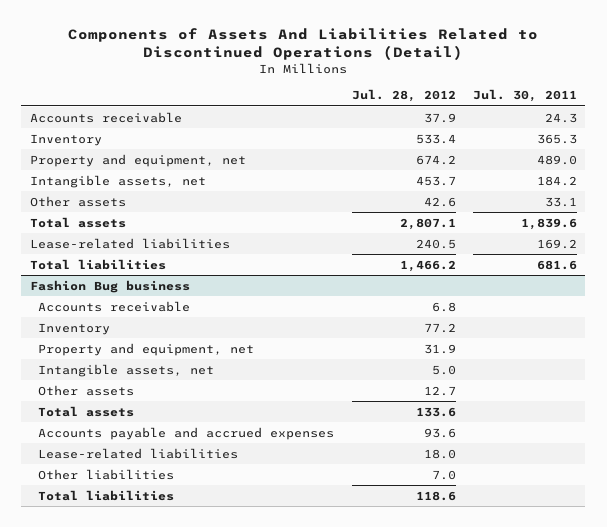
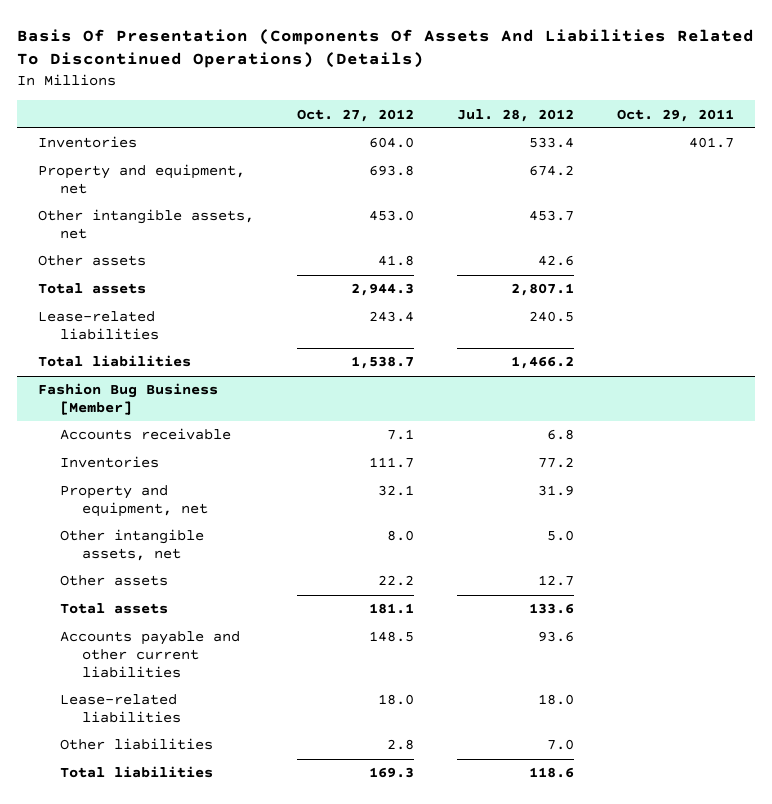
- Components of Assets And Liabilities Related to Discontinued Operations (Detail)
+ Basis Of Presentation (Components Of Assets And Liabilities Related To Discontinued Operations) (Details)
- | Jul. 28, 2012 | Jul. 30, 2011
+ | Oct. 27, 2012 | Jul. 28, 2012 | Oct. 29, 2011
- Accounts receivable | 37.9 | 24.3
- Inventory | 533.4 | 365.3
+ Inventories | 604.0 | 533.4 | 401.7
- Intangible assets, net | 453.7 | 184.2
+ Other intangible assets, net | 453.0 | 453.7 |
- Fashion Bug business
+ Fashion Bug Business [Member]
- Inventory | 77.2 |
+ Inventories | 111.7 | 77.2 |
- Intangible assets, net | 5.0 |
+ Other intangible assets, net | 8.0 | 5.0 |
- Accounts payable and accrued expenses | 93.6 |
+ Accounts payable and other current liabilities | 148.5 | 93.6 |

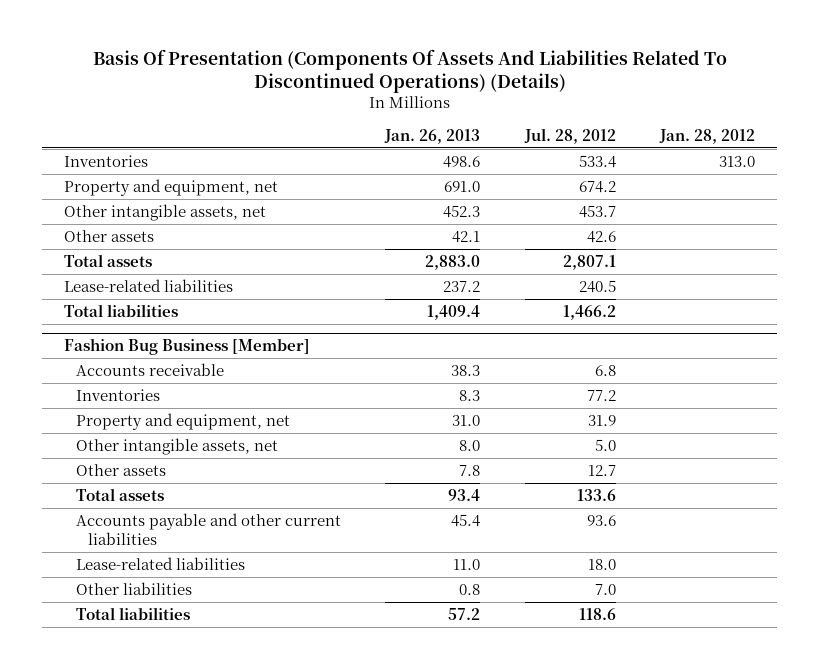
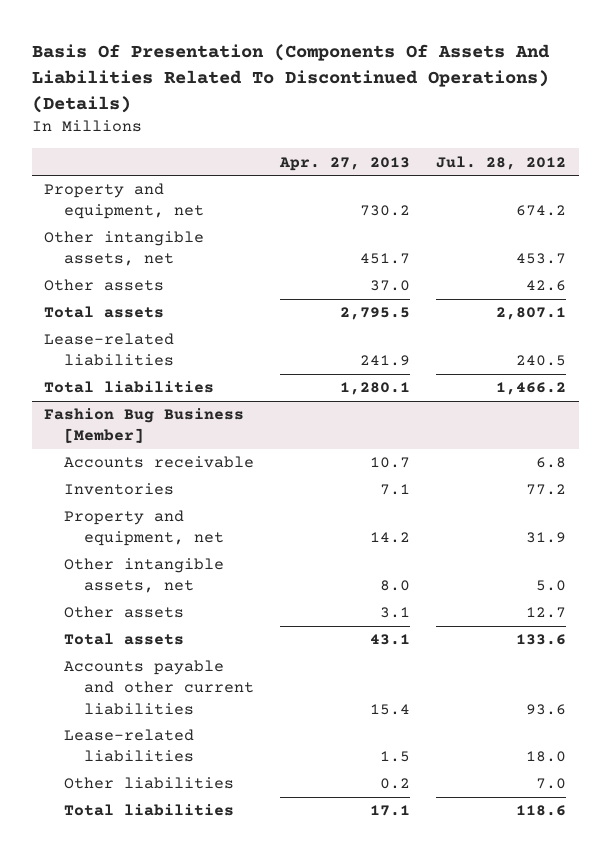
- | Jan. 26, 2013 | Jul. 28, 2012 | Jan. 28, 2012
+ | Apr. 27, 2013 | Jul. 28, 2012
- Inventories | 498.6 | 533.4 | 313.0

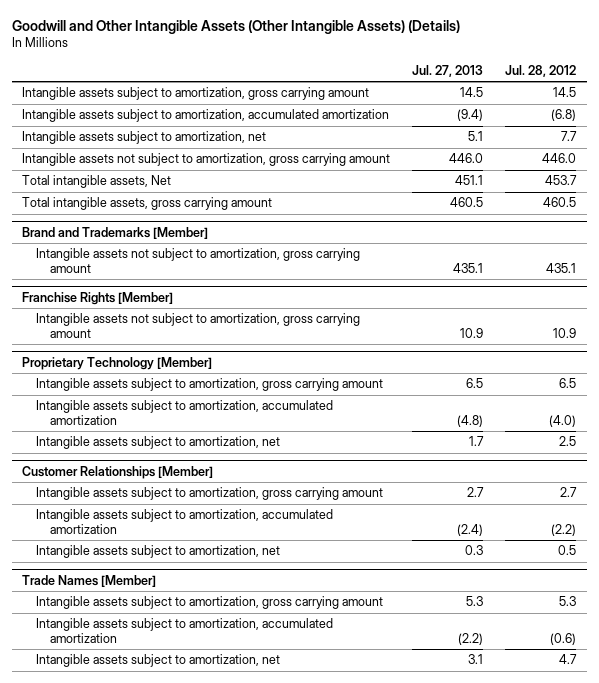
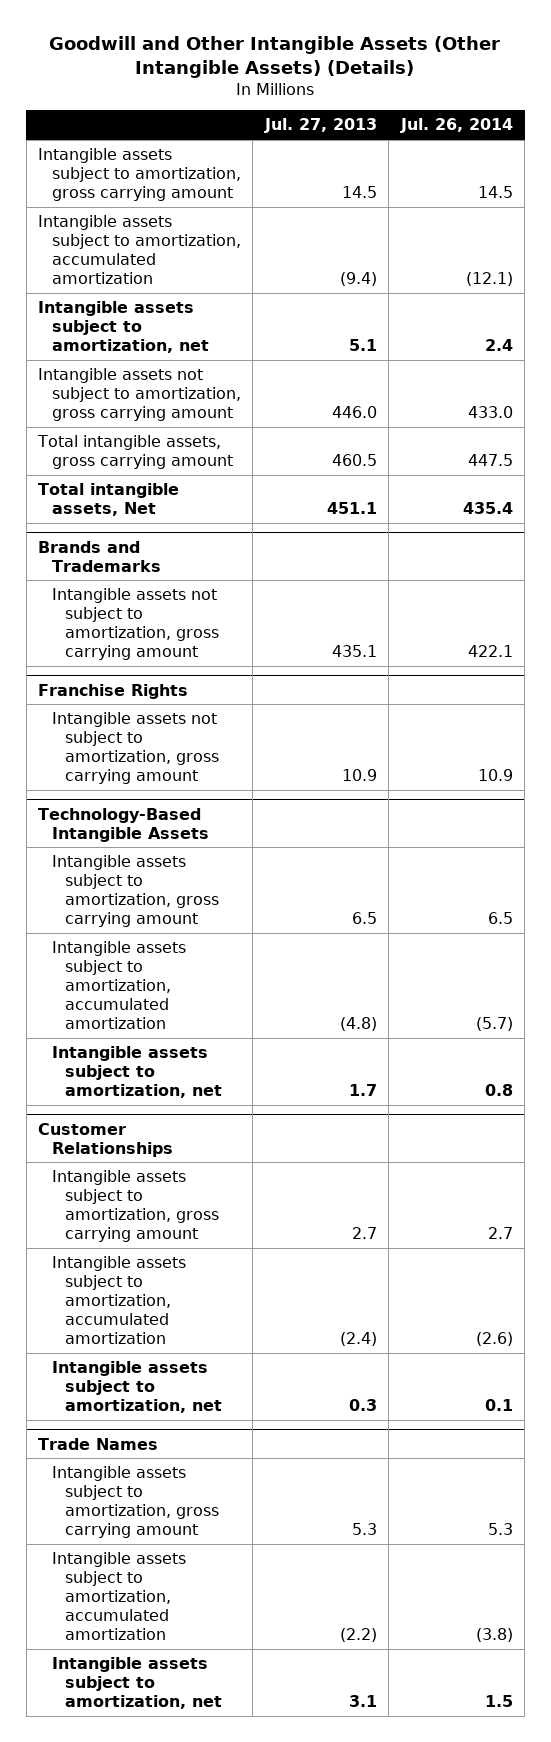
- | Jul. 27, 2013 | Jul. 28, 2012
+ | Jul. 27, 2013 | Jul. 26, 2014
- Brand and Trademarks [Member]
moved down: Total intangible assets, Net | 451.1 | 435.4
+ Brands and Trademarks
- Franchise Rights [Member]
+ Franchise Rights
- Proprietary Technology [Member]
+ Technology-Based Intangible Assets
- Customer Relationships [Member]
+ Customer Relationships
- Trade Names [Member]
+ Trade Names

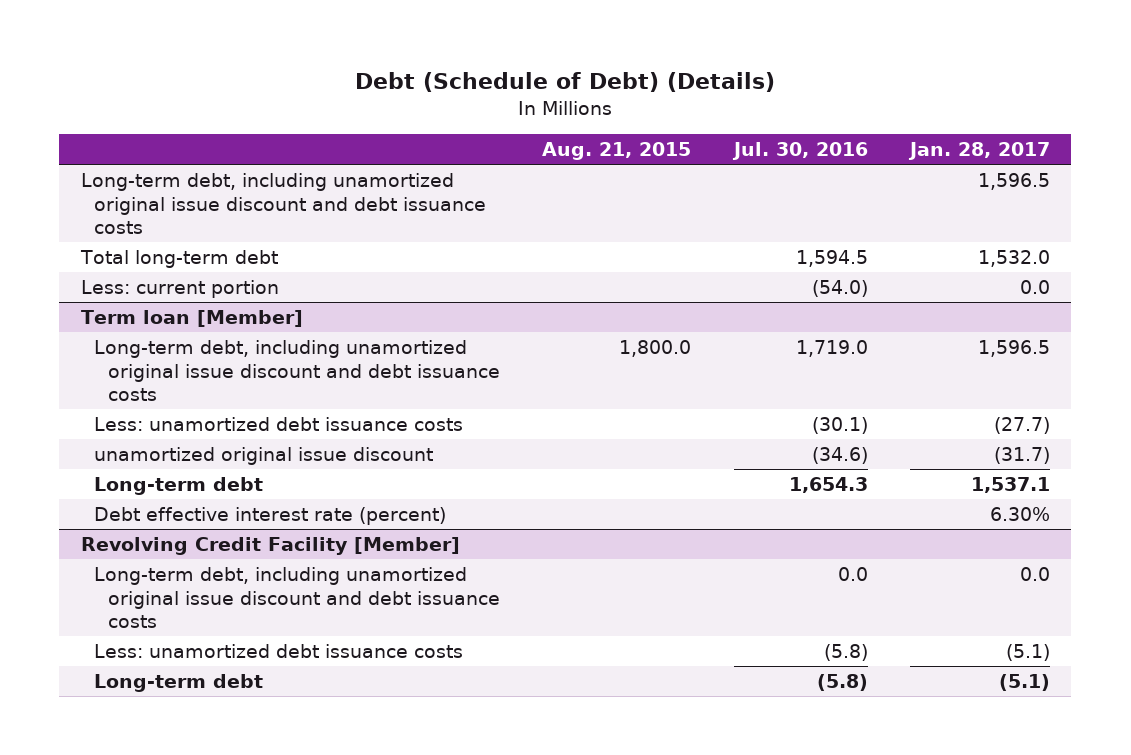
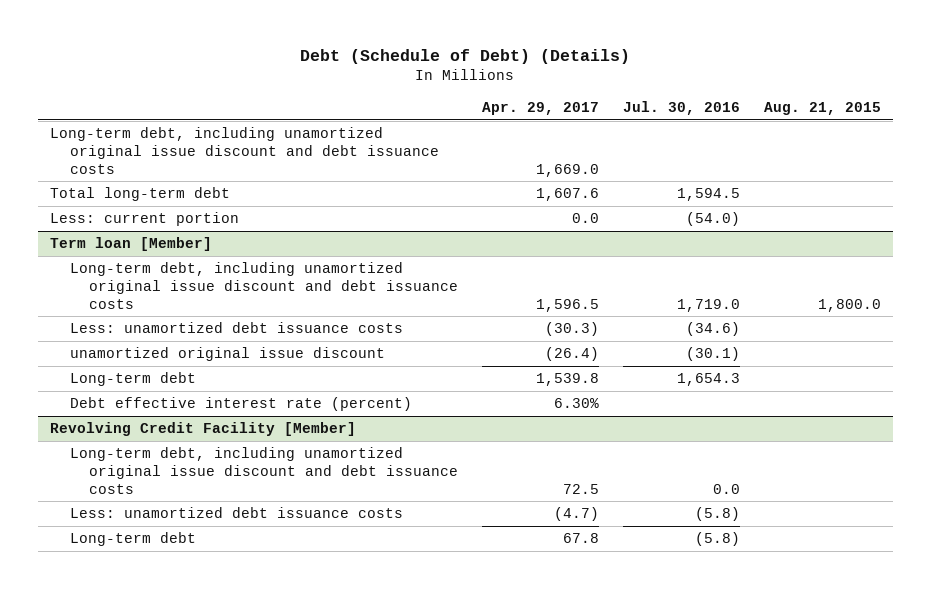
- | Aug. 21, 2015 | Jul. 30, 2016 | Jan. 28, 2017
+ | Apr. 29, 2017 | Jul. 30, 2016 | Aug. 21, 2015
@ Term loan [Member]
- Less: unamortized debt issuance costs | | (30.1) | (27.7)
- unamortized original issue discount | | (34.6) | (31.7)
+ Less: unamortized debt issuance costs | (30.3) | (34.6) |
+ unamortized original issue discount | (26.4) | (30.1) |

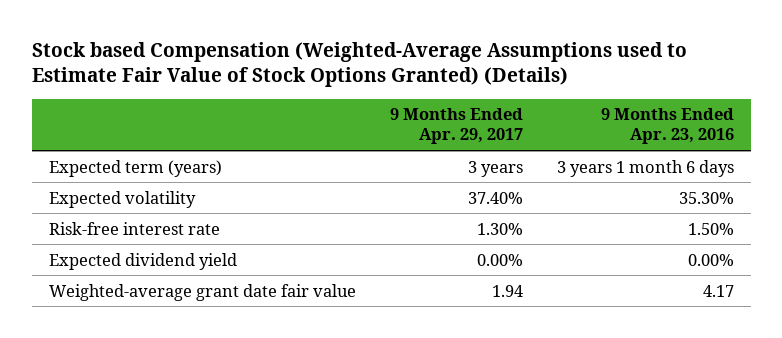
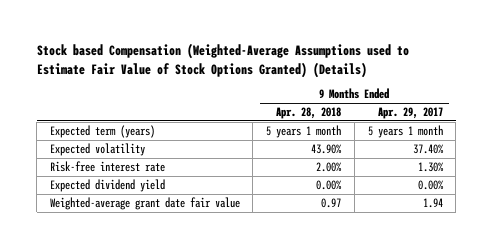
- | 9 Months Ended Apr. 29, 2017 | 9 Months Ended Apr. 23, 2016
+ | 9 Months Ended Apr. 28, 2018 | 9 Months Ended Apr. 29, 2017
- Expected term (years) | 3 years | 3 years 1 month 6 days
+ Expected term (years) | 5 years 1 month | 5 years 1 month

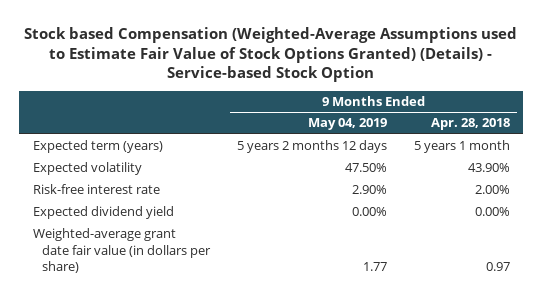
- Stock based Compensation (Weighted-Average Assumptions used to Estimate Fair Value of Stock Options Granted) (Details)
+ Stock based Compensation (Weighted-Average Assumptions used to Estimate Fair Value of Stock Options Granted) (Details) - Service-based Stock Option
- | 9 Months Ended Apr. 28, 2018 | 9 Months Ended Apr. 29, 2017
+ | 9 Months Ended May 04, 2019 | 9 Months Ended Apr. 28, 2018
- Weighted-average grant date fair value | 0.97 | 1.94
+ Weighted-average grant date fair value (in dollars per share) | 1.77 | 0.97

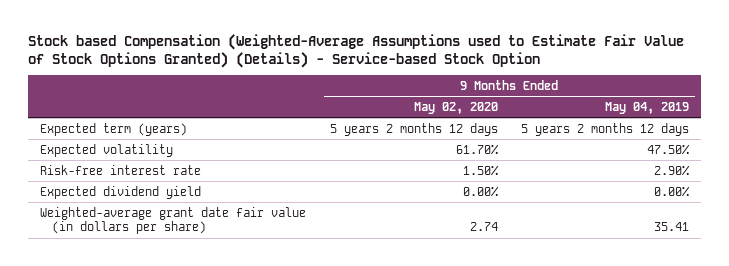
- | 9 Months Ended May 04, 2019 | 9 Months Ended Apr. 28, 2018
+ | 9 Months Ended May 02, 2020 | 9 Months Ended May 04, 2019
- Weighted-average grant date fair value (in dollars per share) | 1.77 | 0.97
+ Weighted-average grant date fair value (in dollars per share) | 2.74 | 35.41

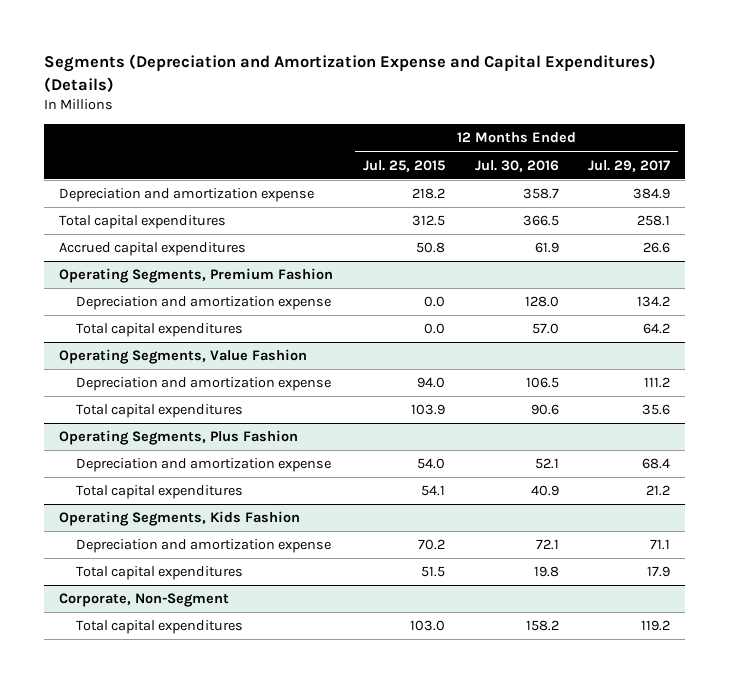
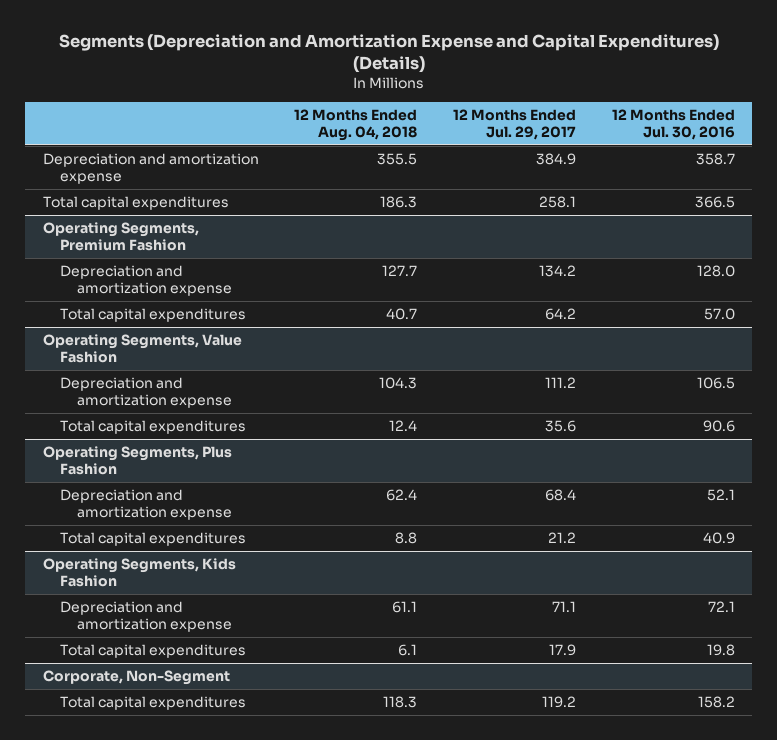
- | 12 Months Ended Jul. 25, 2015 | 12 Months Ended Jul. 30, 2016 | 12 Months Ended Jul. 29, 2017
+ | 12 Months Ended Aug. 04, 2018 | 12 Months Ended Jul. 29, 2017 | 12 Months Ended Jul. 30, 2016
- Accrued capital expenditures | 50.8 | 61.9 | 26.6

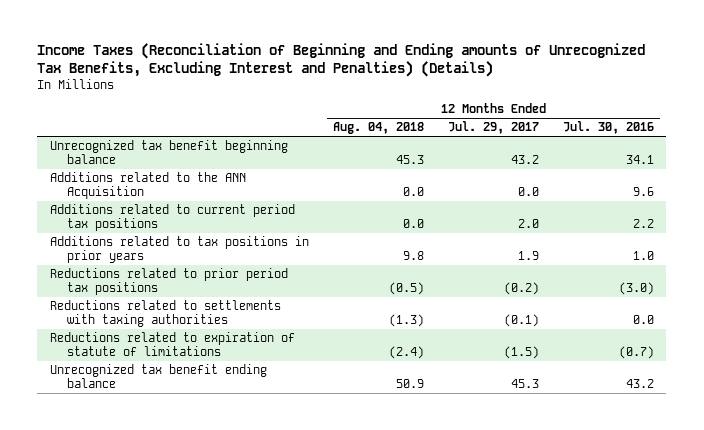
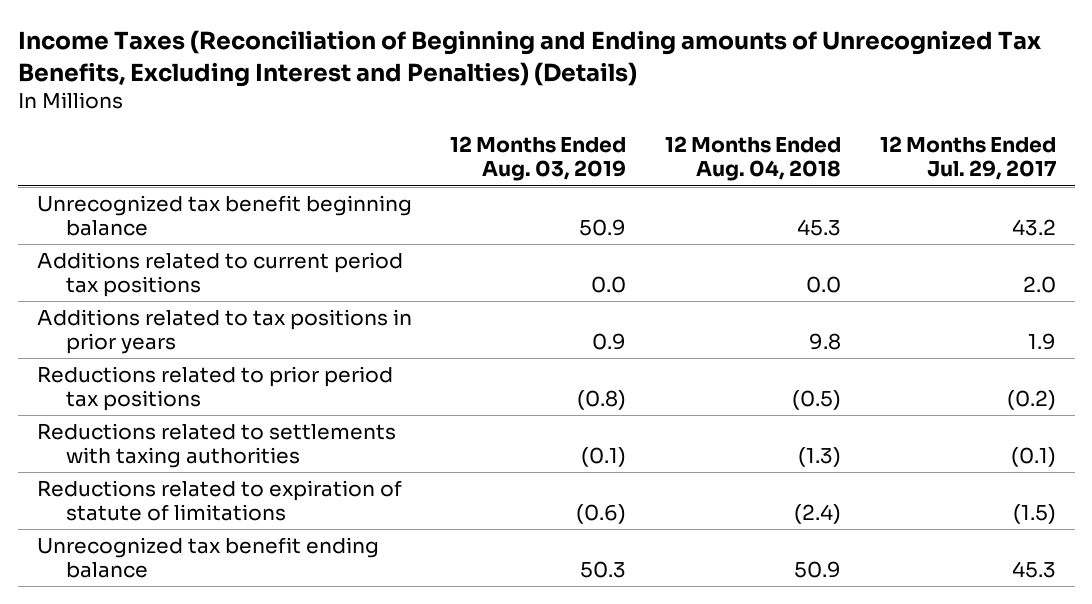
- | 12 Months Ended Aug. 04, 2018 | 12 Months Ended Jul. 29, 2017 | 12 Months Ended Jul. 30, 2016
+ | 12 Months Ended Aug. 03, 2019 | 12 Months Ended Aug. 04, 2018 | 12 Months Ended Jul. 29, 2017
- Additions related to the ANN Acquisition | 0.0 | 0.0 | 9.6

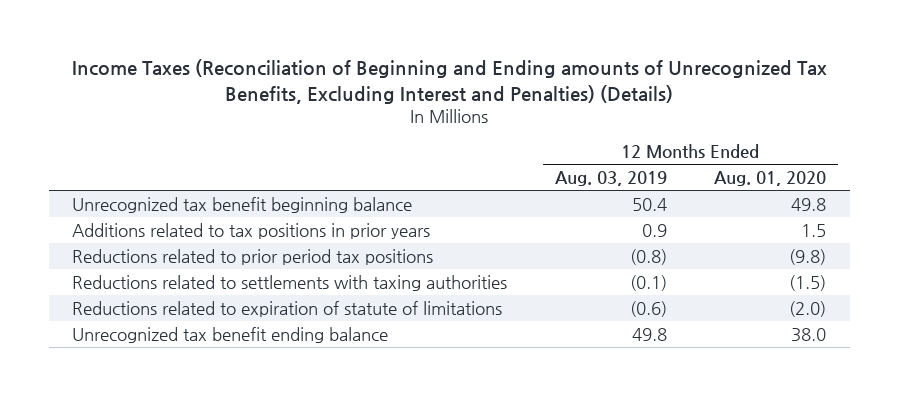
- | 12 Months Ended Aug. 03, 2019 | 12 Months Ended Aug. 04, 2018 | 12 Months Ended Jul. 29, 2017
+ | 12 Months Ended Aug. 03, 2019 | 12 Months Ended Aug. 01, 2020
- Unrecognized tax benefit beginning balance | 50.9 | 45.3 | 43.2
- Additions related to current period tax positions | 0.0 | 0.0 | 2.0
+ Unrecognized tax benefit beginning balance | 50.4 | 49.8
- Unrecognized tax benefit ending balance | 50.3 | 50.9 | 45.3
+ Unrecognized tax benefit ending balance | 49.8 | 38.0

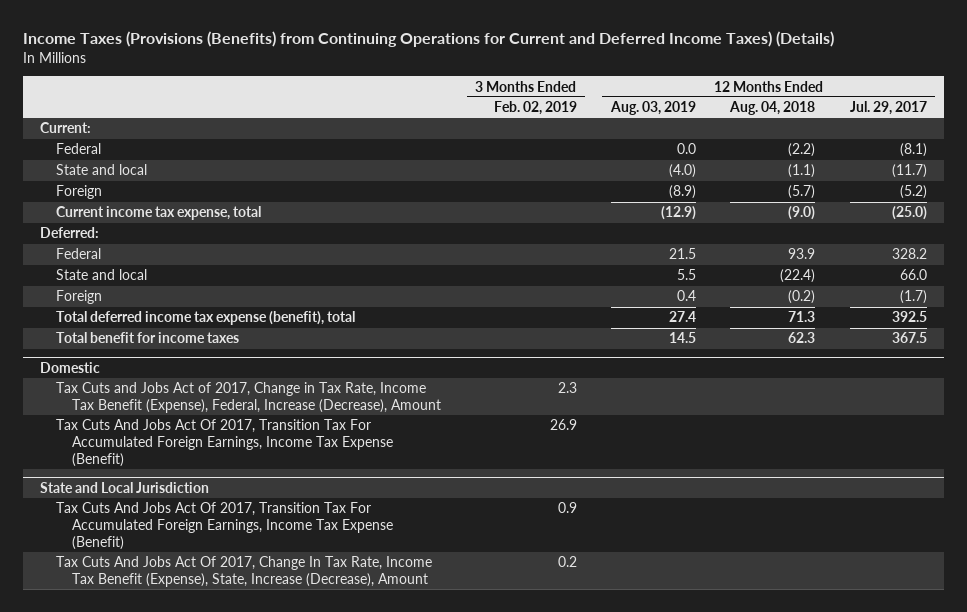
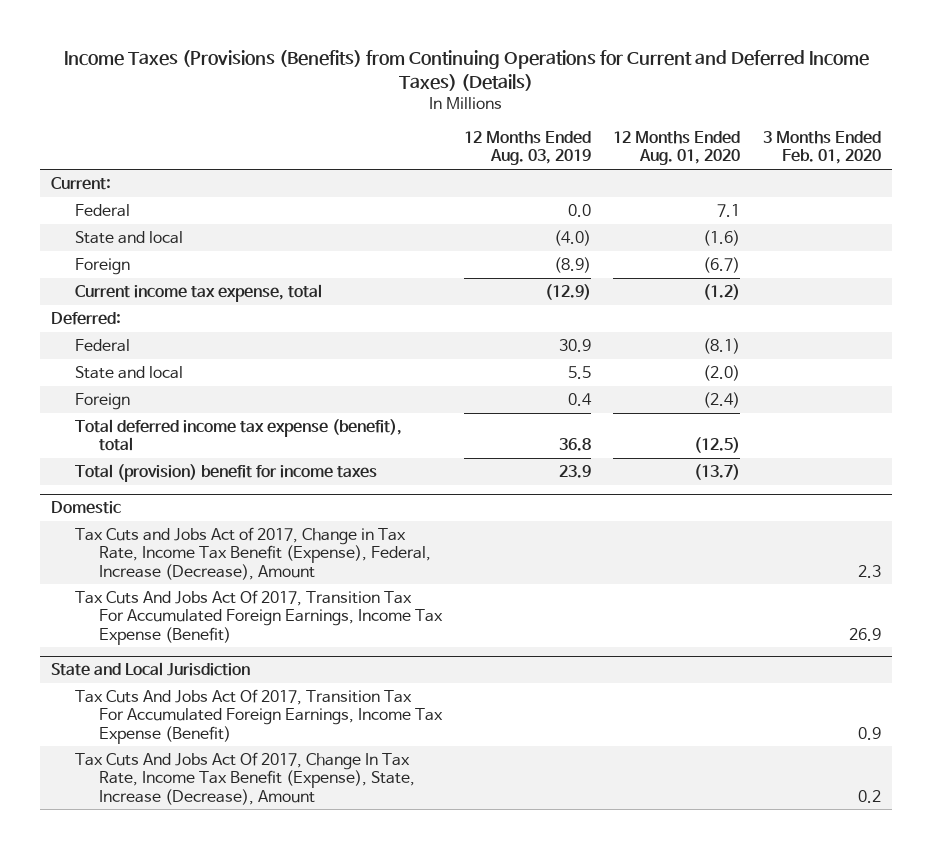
- | 3 Months Ended Feb. 02, 2019 | 12 Months Ended Aug. 03, 2019 | 12 Months Ended Aug. 04, 2018 | 12 Months Ended Jul. 29, 2017
+ | 12 Months Ended Aug. 03, 2019 | 12 Months Ended Aug. 01, 2020 | 3 Months Ended Feb. 01, 2020
- Federal | | 21.5 | 93.9 | 328.2
+ Federal | 30.9 | (8.1) |
- Total deferred income tax expense (benefit), total | | 27.4 | 71.3 | 392.5
- Total benefit for income taxes | | 14.5 | 62.3 | 367.5
+ Total deferred income tax expense (benefit), total | 36.8 | (12.5) |
+ Total (provision) benefit for income taxes | 23.9 | (13.7) |

